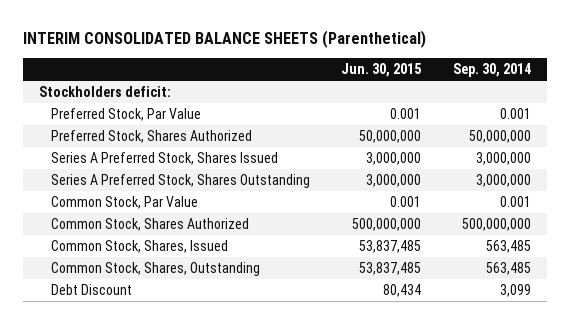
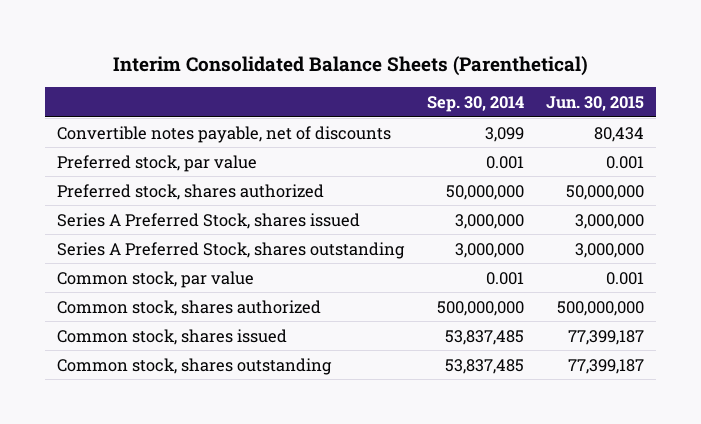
- INTERIM CONSOLIDATED BALANCE SHEETS (Parenthetical)
+ Interim Consolidated Balance Sheets (Parenthetical)
- | Jun. 30, 2015 | Sep. 30, 2014
+ | Sep. 30, 2014 | Jun. 30, 2015
- Stockholders deficit:
- Preferred Stock, Par Value | 0.001 | 0.001
- Preferred Stock, Shares Authorized | 50,000,000 | 50,000,000
- Series A Preferred Stock, Shares Issued | 3,000,000 | 3,000,000
- Series A Preferred Stock, Shares Outstanding | 3,000,000 | 3,000,000
- Common Stock, Par Value | 0.001 | 0.001
- Common Stock, Shares Authorized | 500,000,000 | 500,000,000
- Common Stock, Shares, Issued | 53,837,485 | 563,485
- Common Stock, Shares, Outstanding | 53,837,485 | 563,485
- Debt Discount | 80,434 | 3,099
+ Convertible notes payable, net of discounts | 3,099 | 80,434
+ Preferred stock, par value | 0.001 | 0.001
+ Preferred stock, shares authorized | 50,000,000 | 50,000,000
+ Series A Preferred Stock, shares issued | 3,000,000 | 3,000,000
+ Series A Preferred Stock, shares outstanding | 3,000,000 | 3,000,000
+ Common stock, par value | 0.001 | 0.001
+ Common stock, shares authorized | 500,000,000 | 500,000,000
+ Common stock, shares issued | 53,837,485 | 77,399,187
+ Common stock, shares outstanding | 53,837,485 | 77,399,187

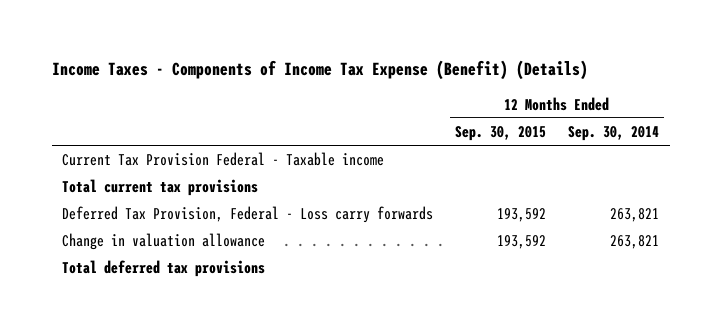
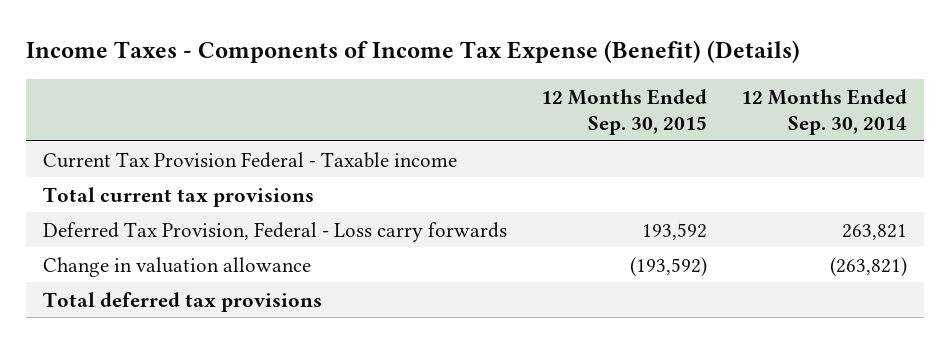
- Change in valuation allowance | 193,592 | 263,821
+ Change in valuation allowance | (193,592) | (263,821)

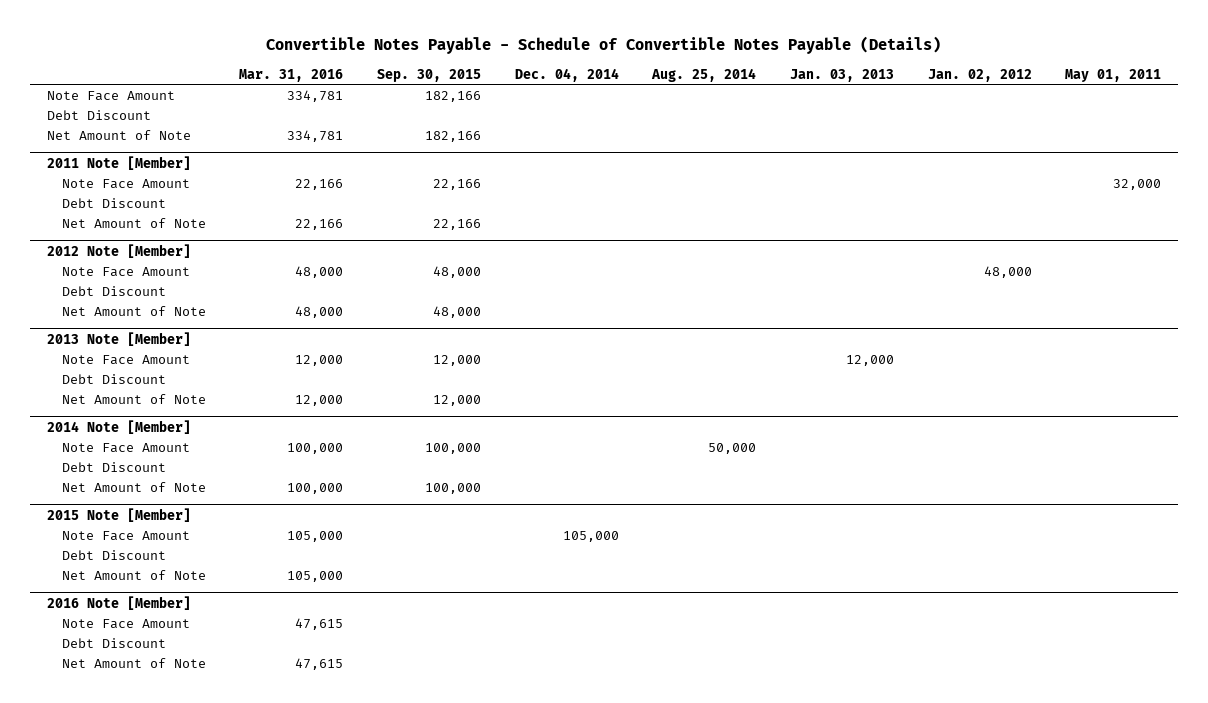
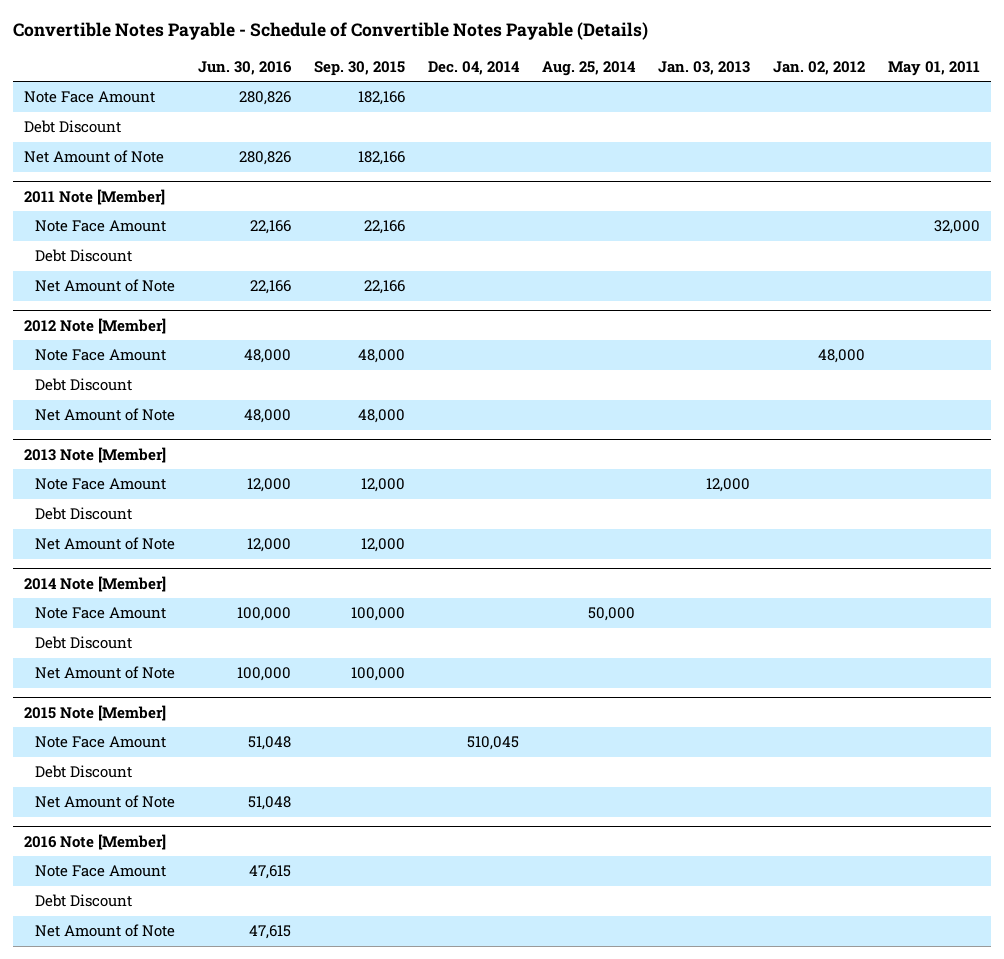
- | Mar. 31, 2016 | Sep. 30, 2015 | Dec. 04, 2014 | Aug. 25, 2014 | Jan. 03, 2013 | Jan. 02, 2012 | May 01, 2011
+ | Jun. 30, 2016 | Sep. 30, 2015 | Dec. 04, 2014 | Aug. 25, 2014 | Jan. 03, 2013 | Jan. 02, 2012 | May 01, 2011
@ 2015 Note [Member]
- Note Face Amount | 105,000 | | 105,000 | | | |
+ Note Face Amount | 51,048 | | 510,045 | | | |

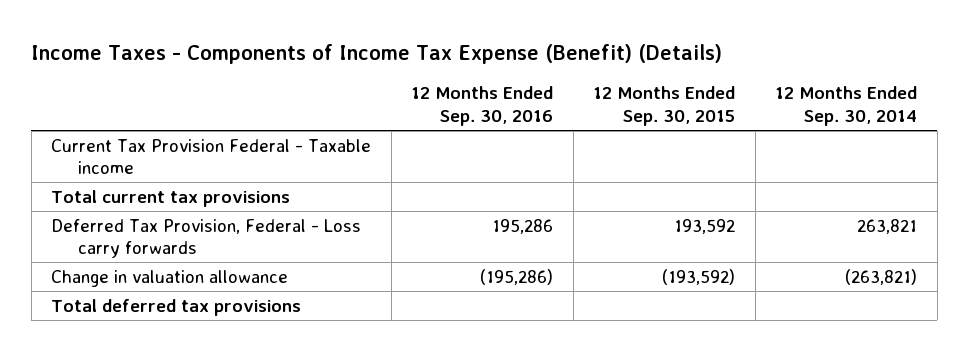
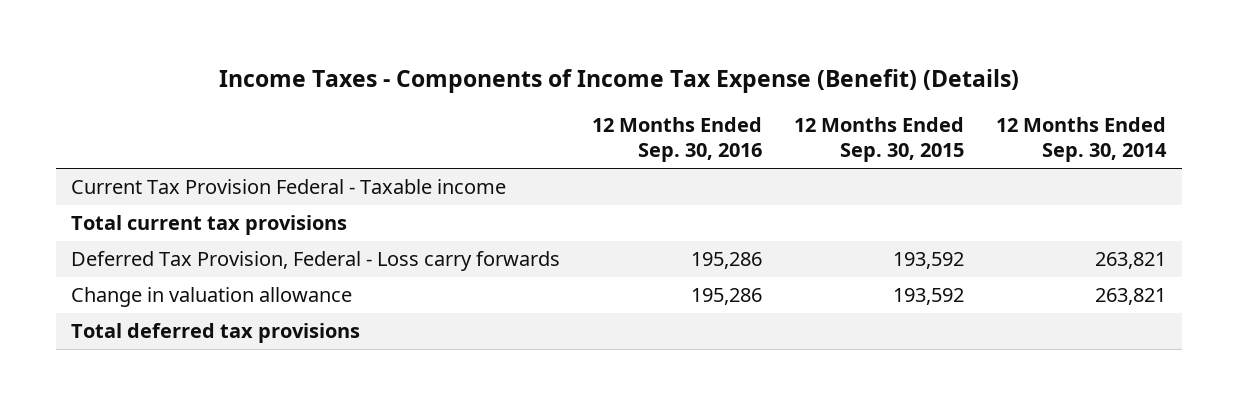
- Change in valuation allowance | (195,286) | (193,592) | (263,821)
+ Change in valuation allowance | 195,286 | 193,592 | 263,821

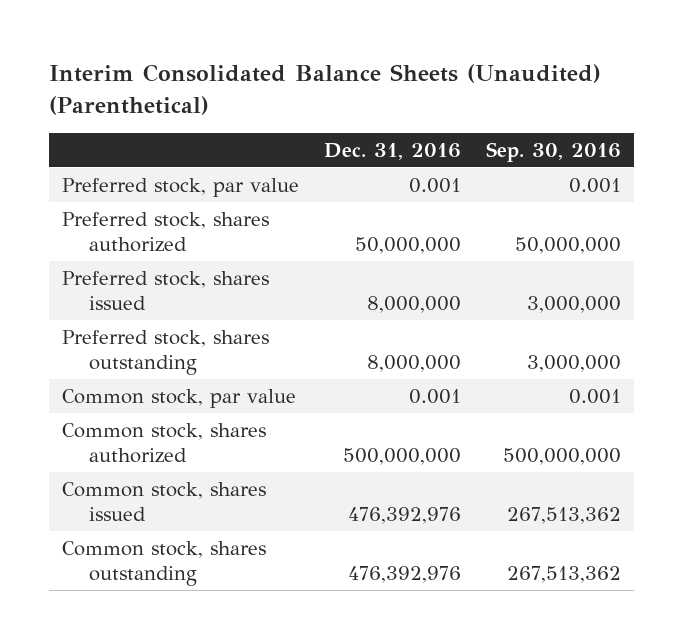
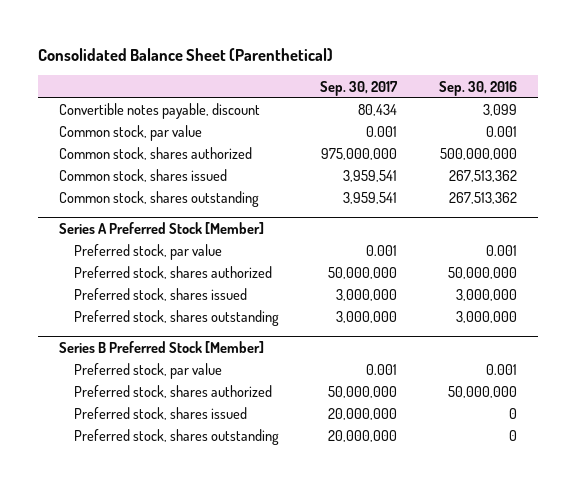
- Interim Consolidated Balance Sheets (Unaudited) (Parenthetical)
+ Consolidated Balance Sheet (Parenthetical)
- | Dec. 31, 2016 | Sep. 30, 2016
+ | Sep. 30, 2017 | Sep. 30, 2016
- Preferred stock, par value | 0.001 | 0.001
- Preferred stock, shares authorized | 50,000,000 | 50,000,000
- Preferred stock, shares issued | 8,000,000 | 3,000,000
- Preferred stock, shares outstanding | 8,000,000 | 3,000,000
+ Convertible notes payable, discount | 80,434 | 3,099
+ Series A Preferred Stock [Member]
+ Preferred stock, par value | 0.001 | 0.001
+ Preferred stock, shares authorized | 50,000,000 | 50,000,000
+ Preferred stock, shares issued | 3,000,000 | 3,000,000
+ Preferred stock, shares outstanding | 3,000,000 | 3,000,000
+ Series B Preferred Stock [Member]
+ Preferred stock, par value | 0.001 | 0.001
+ Preferred stock, shares authorized | 50,000,000 | 50,000,000
+ Preferred stock, shares issued | 20,000,000 | 0
+ Preferred stock, shares outstanding | 20,000,000 | 0

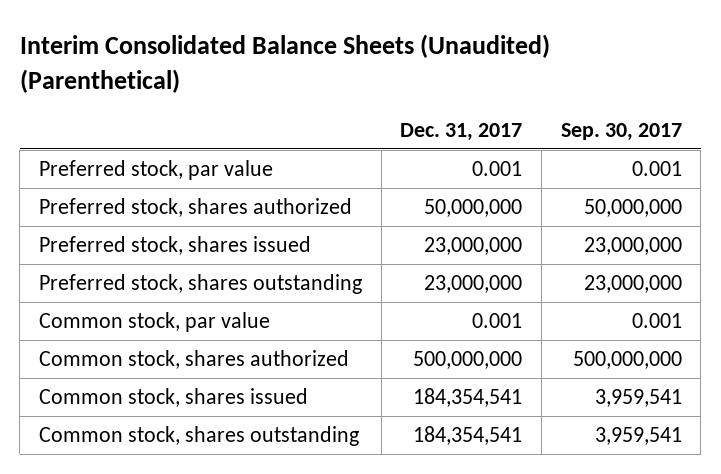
- Consolidated Balance Sheet (Parenthetical)
+ Interim Consolidated Balance Sheets (Unaudited) (Parenthetical)
- | Sep. 30, 2017 | Sep. 30, 2016
+ | Dec. 31, 2017 | Sep. 30, 2017
- Convertible notes payable, discount | 80,434 | 3,099
+ Preferred stock, par value | 0.001 | 0.001
+ Preferred stock, shares authorized | 50,000,000 | 50,000,000
+ Preferred stock, shares issued | 23,000,000 | 23,000,000
+ Preferred stock, shares outstanding | 23,000,000 | 23,000,000
- Common stock, shares authorized | 975,000,000 | 500,000,000
+ Common stock, shares authorized | 500,000,000 | 500,000,000
- Series A Preferred Stock [Member]
- Preferred stock, par value | 0.001 | 0.001
- Preferred stock, shares authorized | 50,000,000 | 50,000,000
- Preferred stock, shares issued | 3,000,000 | 3,000,000
- Preferred stock, shares outstanding | 3,000,000 | 3,000,000
- Series B Preferred Stock [Member]
- Preferred stock, par value | 0.001 | 0.001
- Preferred stock, shares authorized | 50,000,000 | 50,000,000
- Preferred stock, shares issued | 20,000,000 | 0
- Preferred stock, shares outstanding | 20,000,000 | 0

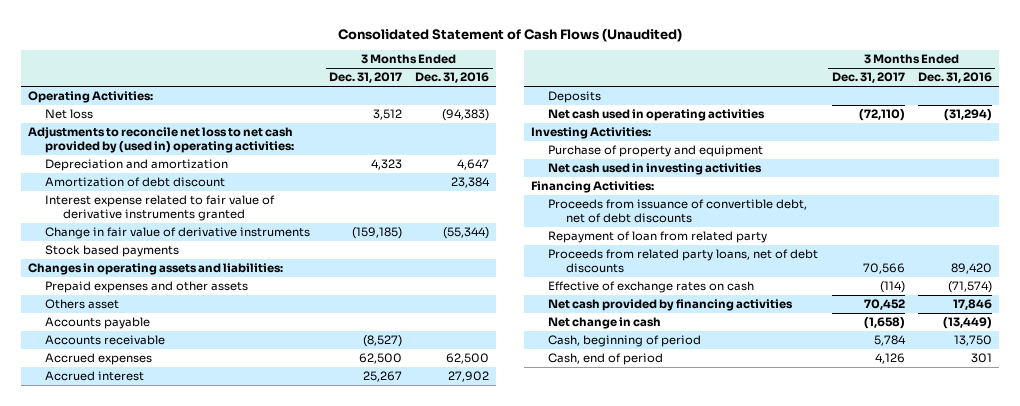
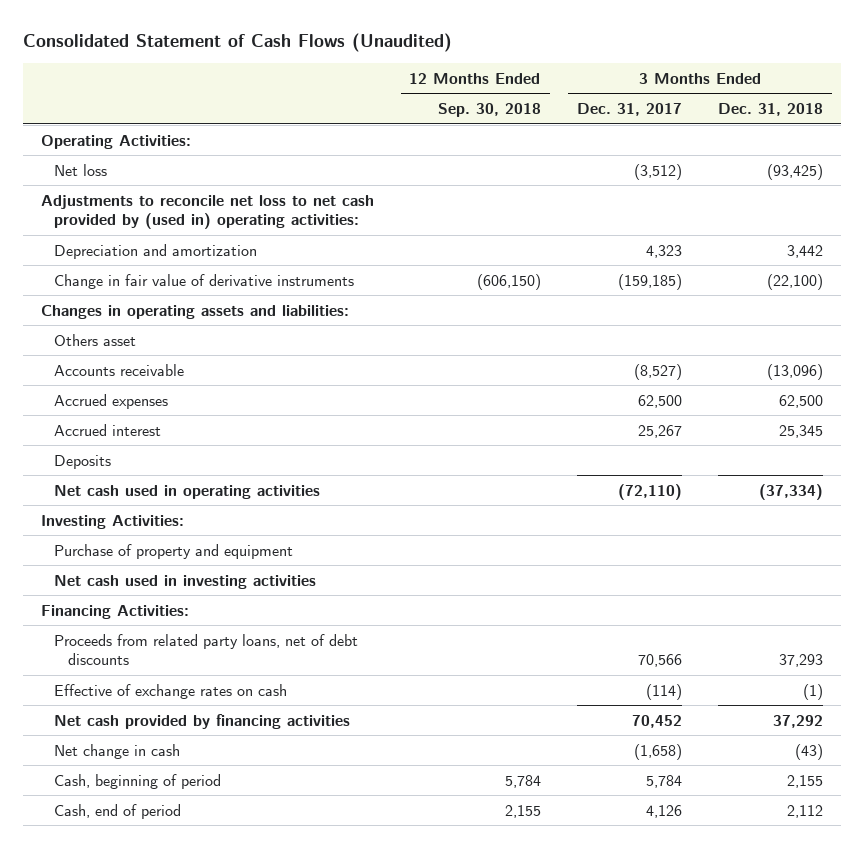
- | 3 Months Ended Dec. 31, 2017 | 3 Months Ended Dec. 31, 2016
+ | 12 Months Ended Sep. 30, 2018 | 3 Months Ended Dec. 31, 2017 | 3 Months Ended Dec. 31, 2018
- Net loss | 3,512 | (94,383)
+ Net loss | | (3,512) | (93,425)
- Amortization of debt discount | | 23,384
- Interest expense related to fair value of derivative instruments granted
- Stock based payments
- Prepaid expenses and other assets
- Accounts payable
- Proceeds from issuance of convertible debt, net of debt discounts
- Repayment of loan from related party

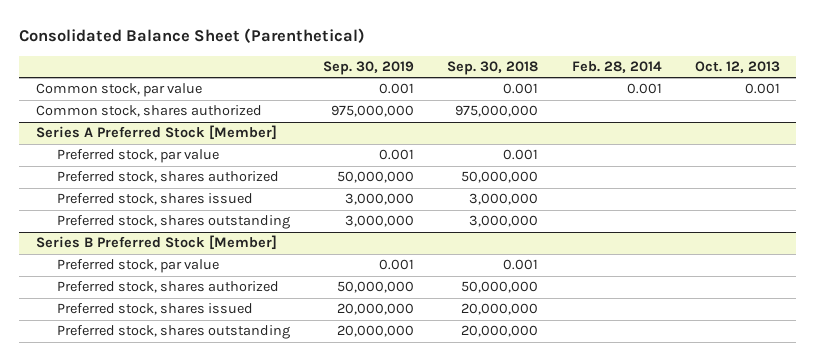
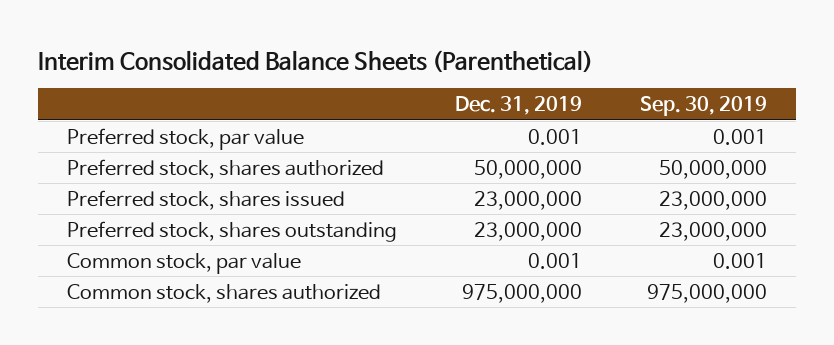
- Consolidated Balance Sheet (Parenthetical)
+ Interim Consolidated Balance Sheets (Parenthetical)
- | Sep. 30, 2019 | Sep. 30, 2018 | Feb. 28, 2014 | Oct. 12, 2013
+ | Dec. 31, 2019 | Sep. 30, 2019
- Series A Preferred Stock [Member]
- Preferred stock, shares issued | 3,000,000 | 3,000,000 | |
- Preferred stock, shares outstanding | 3,000,000 | 3,000,000 | |
- Series B Preferred Stock [Member]
- Preferred stock, par value | 0.001 | 0.001 | |
- Preferred stock, shares authorized | 50,000,000 | 50,000,000 | |
- Preferred stock, shares issued | 20,000,000 | 20,000,000 | |
- Preferred stock, shares outstanding | 20,000,000 | 20,000,000 | |
+ Preferred stock, shares issued | 23,000,000 | 23,000,000
+ Preferred stock, shares outstanding | 23,000,000 | 23,000,000
moved down: Common stock, par value | 0.001 | 0.001
moved down: Common stock, shares authorized | 975,000,000 | 975,000,000

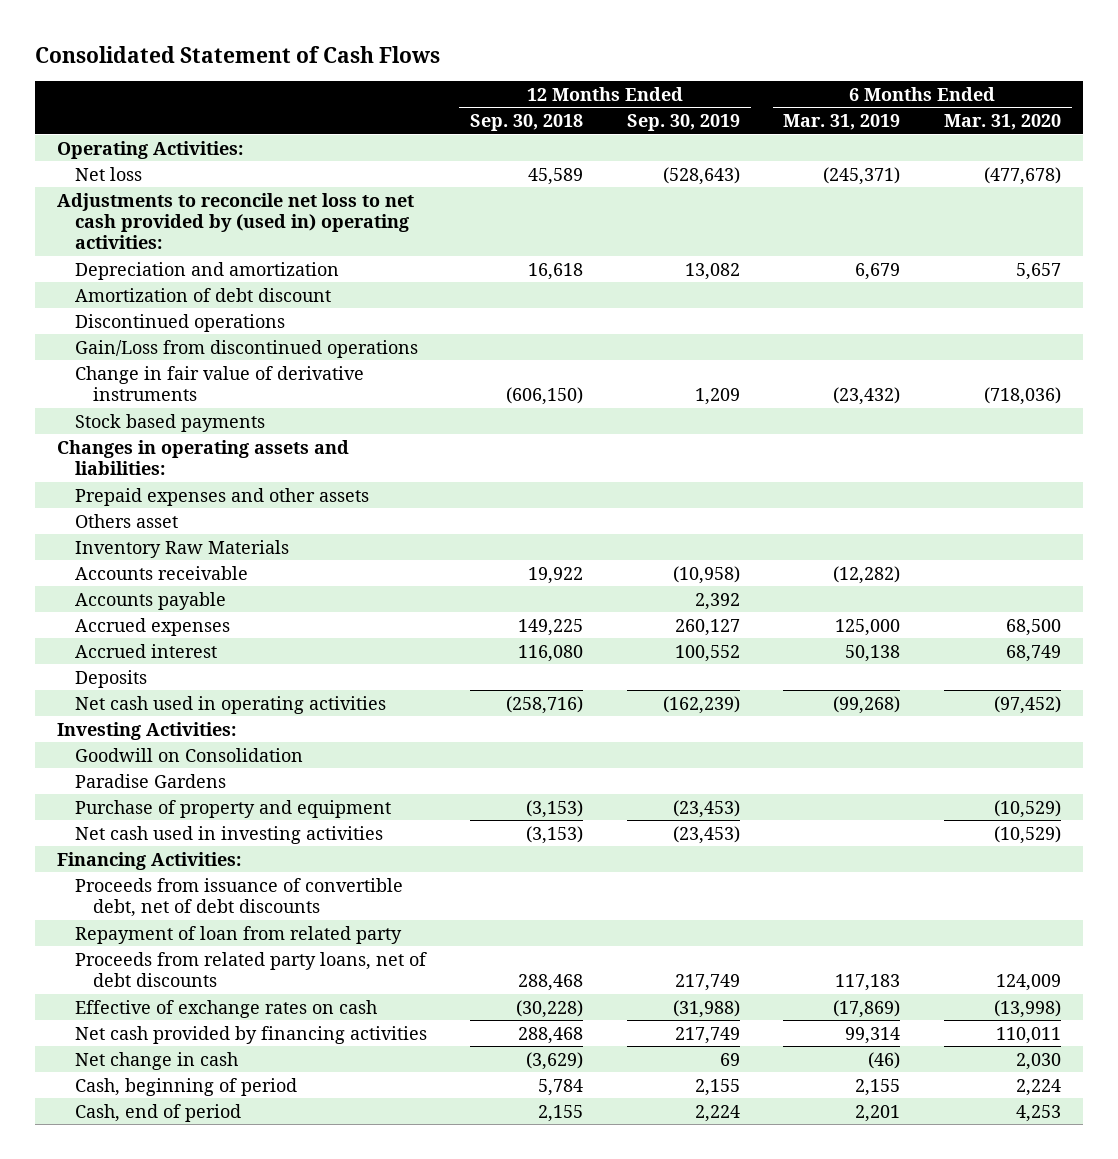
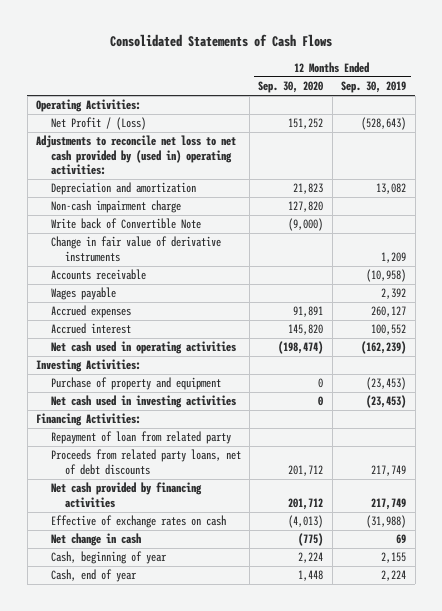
- Consolidated Statement of Cash Flows
+ Consolidated Statements of Cash Flows
- | 12 Months Ended Sep. 30, 2018 | 12 Months Ended Sep. 30, 2019 | 6 Months Ended Mar. 31, 2019 | 6 Months Ended Mar. 31, 2020
+ | 12 Months Ended Sep. 30, 2020 | 12 Months Ended Sep. 30, 2019
- Net loss | 45,589 | (528,643) | (245,371) | (477,678)
+ Net Profit / (Loss) | 151,252 | (528,643)
- Amortization of debt discount
- Discontinued operations
- Gain/Loss from discontinued operations
+ Non-cash impairment charge | 127,820 |
+ Write back of Convertible Note | (9,000) |
- Stock based payments
- Changes in operating assets and liabilities:
- Prepaid expenses and other assets
- Others asset
- Inventory Raw Materials
- Accounts payable | | 2,392 | |
+ Wages payable | | 2,392
- Deposits
- Goodwill on Consolidation
- Paradise Gardens
- Proceeds from issuance of convertible debt, net of debt discounts
moved down: Effective of exchange rates on cash | (4,013) | (31,988)
- Cash, beginning of period | 5,784 | 2,155 | 2,155 | 2,224
- Cash, end of period | 2,155 | 2,224 | 2,201 | 4,253
+ Cash, beginning of year | 2,224 | 2,155
+ Cash, end of year | 1,448 | 2,224

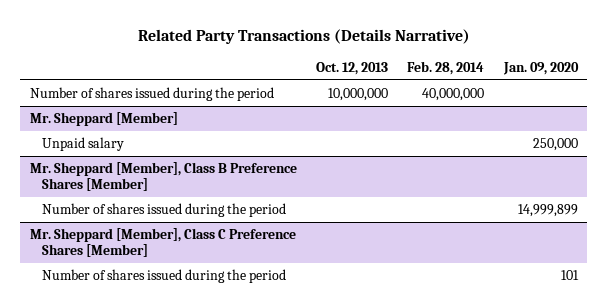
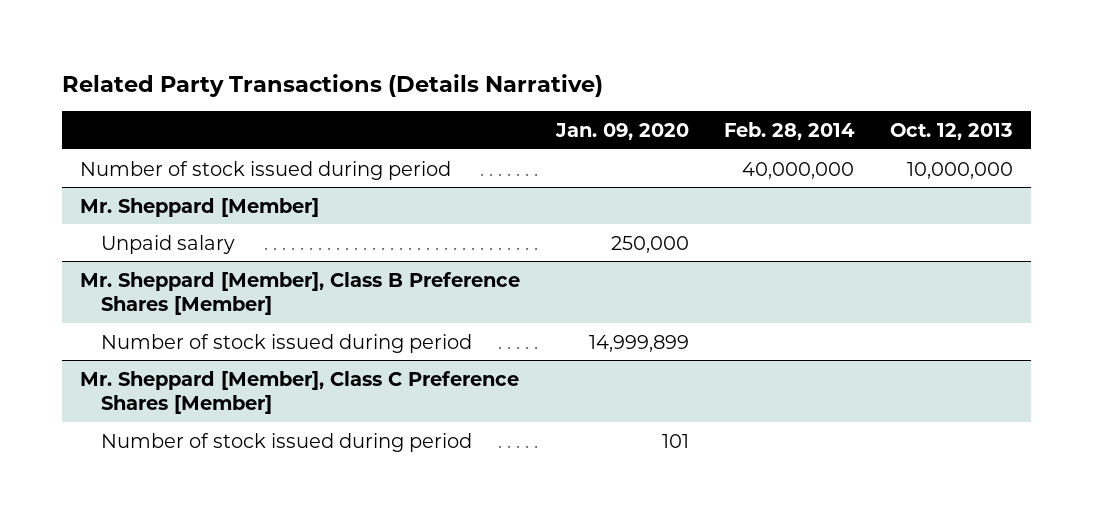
- | Oct. 12, 2013 | Feb. 28, 2014 | Jan. 09, 2020
+ | Jan. 09, 2020 | Feb. 28, 2014 | Oct. 12, 2013
- Number of shares issued during the period | 10,000,000 | 40,000,000 |
+ Number of stock issued during period | | 40,000,000 | 10,000,000
@ Mr. Sheppard [Member], Class B Preference Shares [Member]
- Number of shares issued during the period | | | 14,999,899
+ Number of stock issued during period | 14,999,899 | |
@ Mr. Sheppard [Member], Class C Preference Shares [Member]
- Number of shares issued during the period | | | 101
+ Number of stock issued during period | 101 | |

